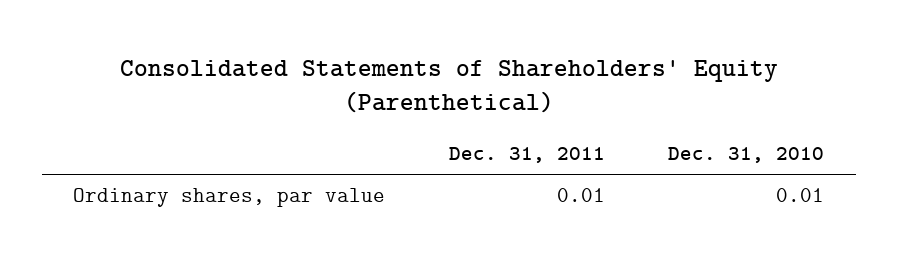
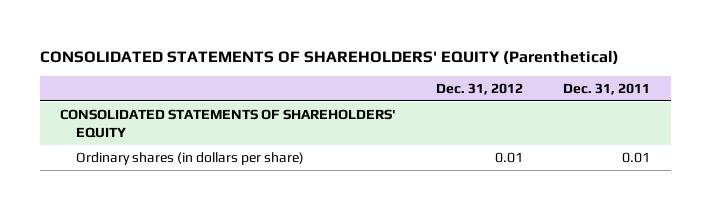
- Consolidated Statements of Shareholders' Equity (Parenthetical)
+ CONSOLIDATED STATEMENTS OF SHAREHOLDERS' EQUITY (Parenthetical)
- | Dec. 31, 2011 | Dec. 31, 2010
+ | Dec. 31, 2012 | Dec. 31, 2011
- Ordinary shares, par value | 0.01 | 0.01
+ CONSOLIDATED STATEMENTS OF SHAREHOLDERS' EQUITY
+ Ordinary shares (in dollars per share) | 0.01 | 0.01

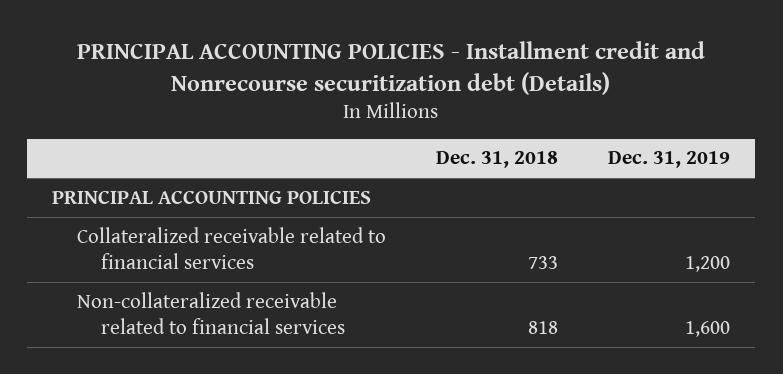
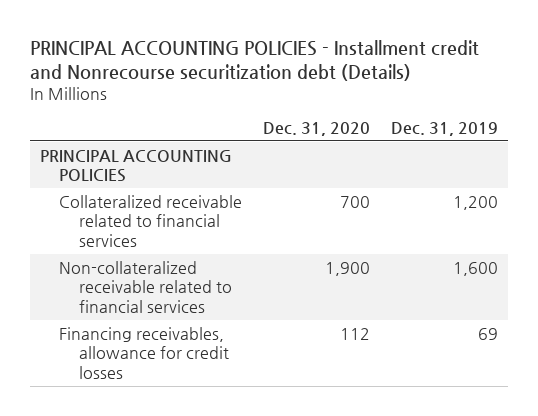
- | Dec. 31, 2018 | Dec. 31, 2019
+ | Dec. 31, 2020 | Dec. 31, 2019
+ Financing receivables, allowance for credit losses | 112 | 69

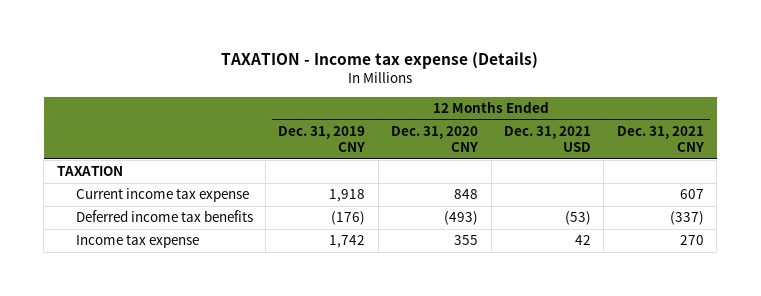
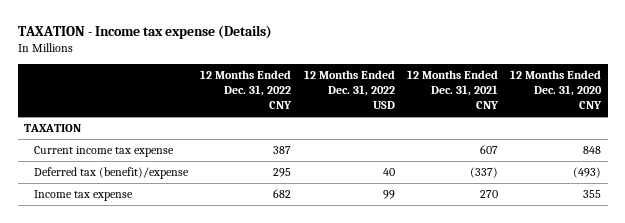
- | 12 Months Ended Dec. 31, 2019 CNY | 12 Months Ended Dec. 31, 2020 CNY | 12 Months Ended Dec. 31, 2021 USD | 12 Months Ended Dec. 31, 2021 CNY
+ | 12 Months Ended Dec. 31, 2022 CNY | 12 Months Ended Dec. 31, 2022 USD | 12 Months Ended Dec. 31, 2021 CNY | 12 Months Ended Dec. 31, 2020 CNY
- Deferred income tax benefits | (176) | (493) | (53) | (337)
+ Deferred tax (benefit)/expense | 295 | 40 | (337) | (493)

